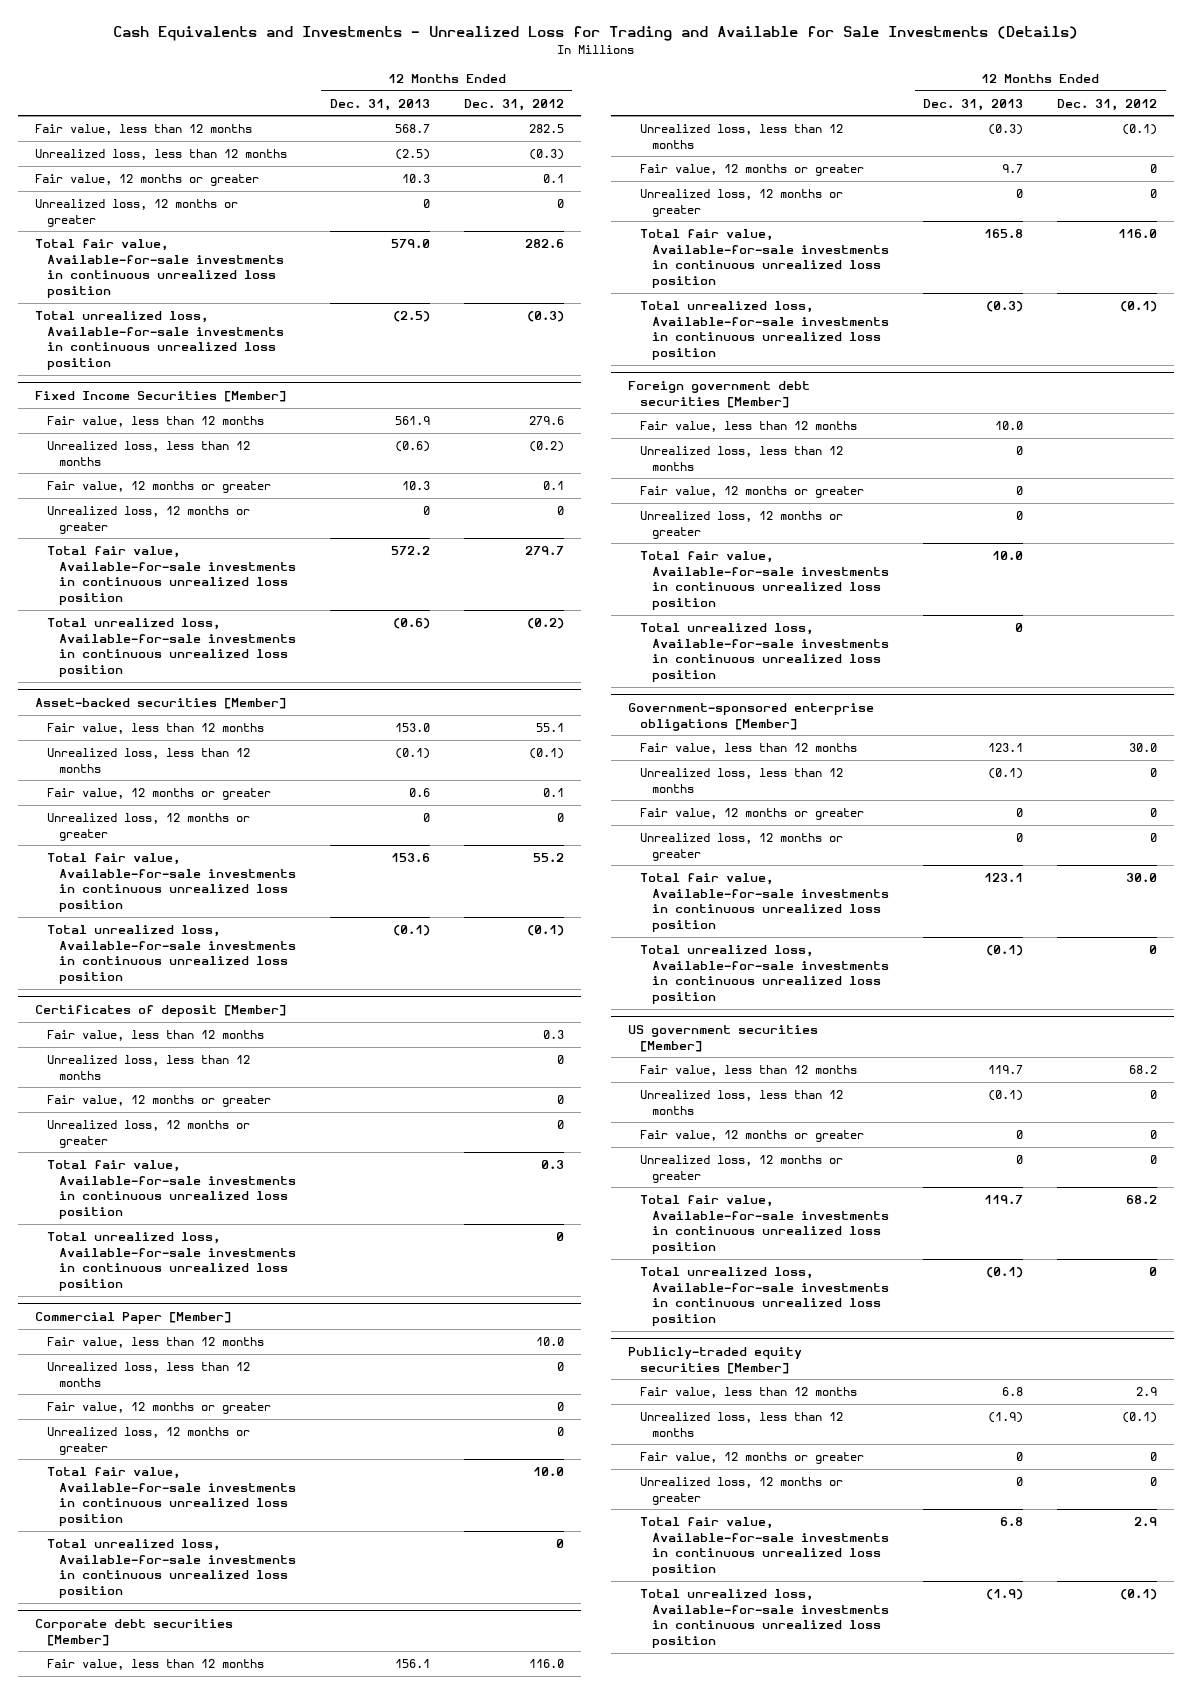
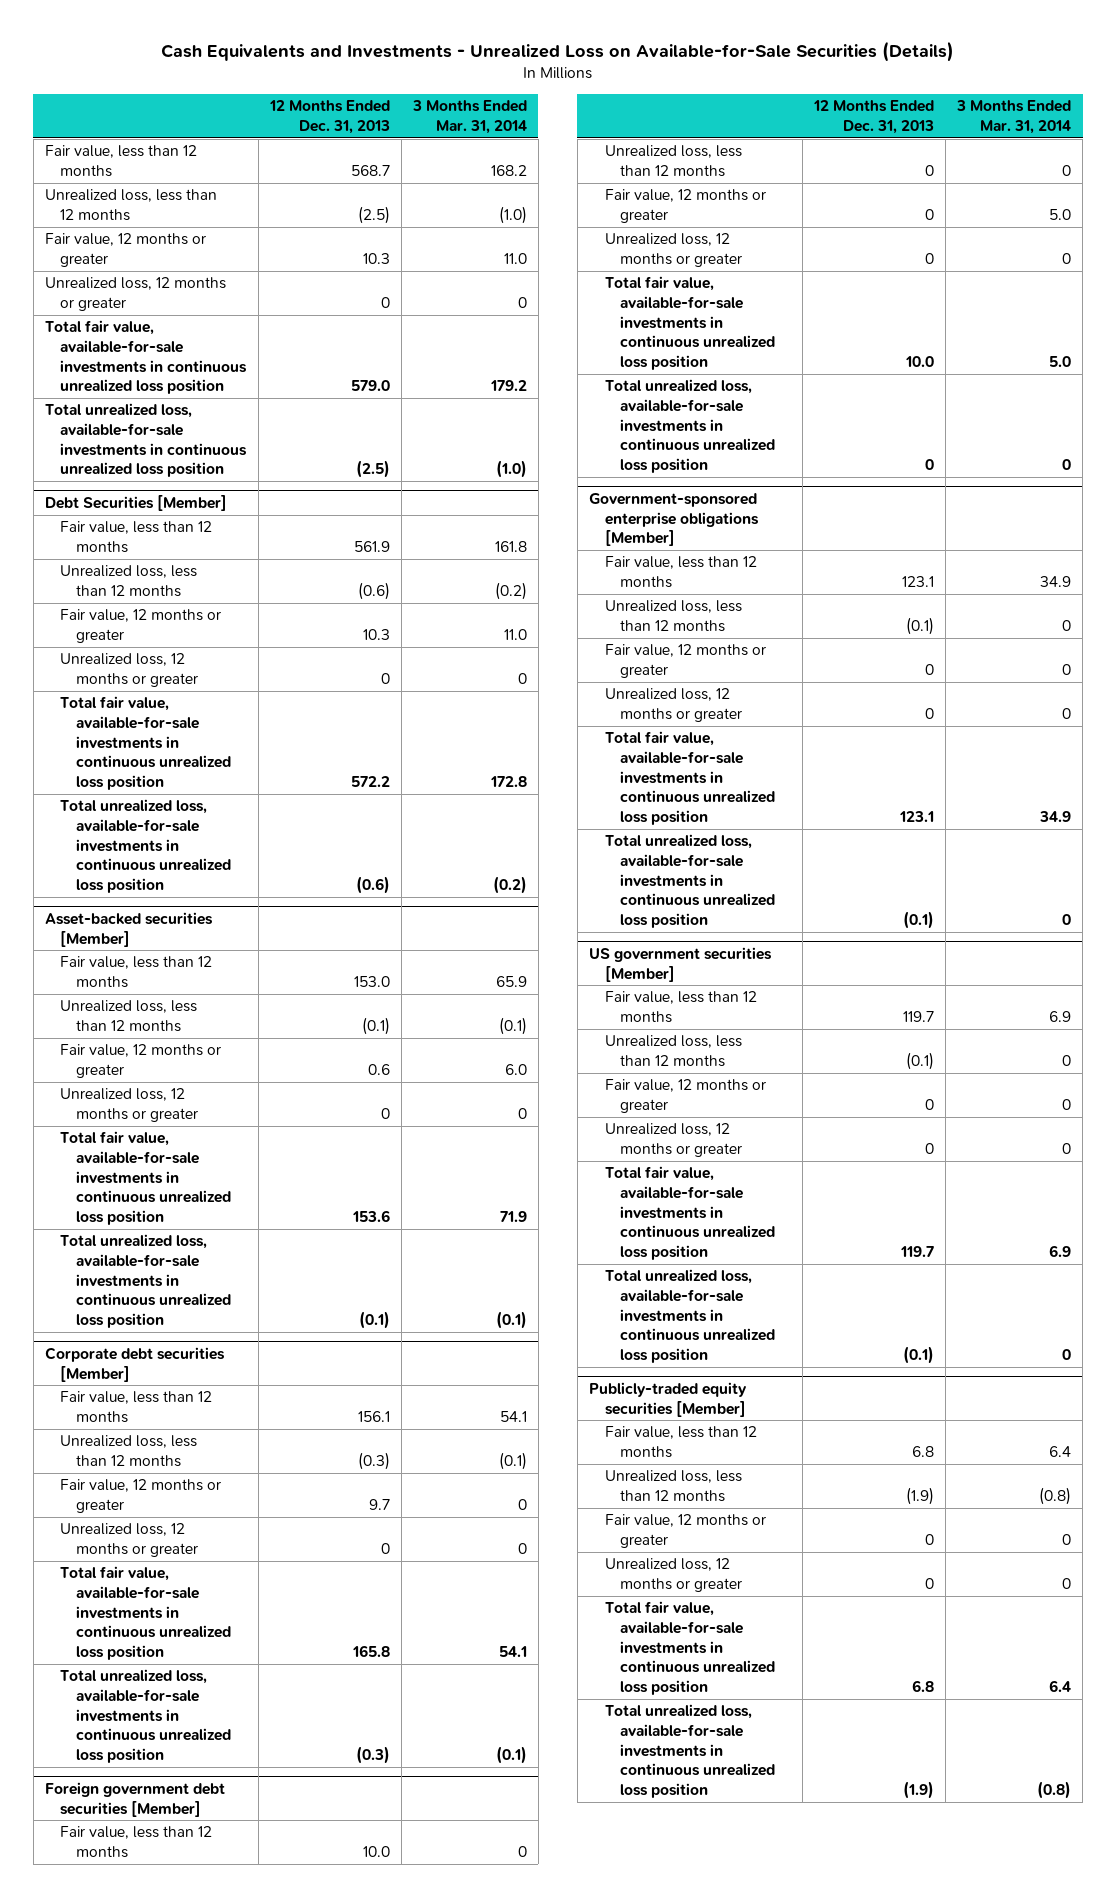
- Cash Equivalents and Investments - Unrealized Loss for Trading and Available for Sale Investments (Details)
+ Cash Equivalents and Investments - Unrealized Loss on Available-for-Sale Securities (Details)
- | 12 Months Ended Dec. 31, 2013 | 12 Months Ended Dec. 31, 2012
+ | 12 Months Ended Dec. 31, 2013 | 3 Months Ended Mar. 31, 2014
- Total fair value, Available-for-sale investments in continuous unrealized loss position | 579.0 | 282.6
- Total unrealized loss, Available-for-sale investments in continuous unrealized loss position | (2.5) | (0.3)
- Fixed Income Securities [Member]
+ Total fair value, available-for-sale investments in continuous unrealized loss position | 579.0 | 179.2
+ Total unrealized loss, available-for-sale investments in continuous unrealized loss position | (2.5) | (1.0)
+ Debt Securities [Member]
- Total fair value, Available-for-sale investments in continuous unrealized loss position | 572.2 | 279.7
- Total unrealized loss, Available-for-sale investments in continuous unrealized loss position | (0.6) | (0.2)
+ Total fair value, available-for-sale investments in continuous unrealized loss position | 572.2 | 172.8
+ Total unrealized loss, available-for-sale investments in continuous unrealized loss position | (0.6) | (0.2)
@ Asset-backed securities [Member]
- Total fair value, Available-for-sale investments in continuous unrealized loss position | 153.6 | 55.2
- Total unrealized loss, Available-for-sale investments in continuous unrealized loss position | (0.1) | (0.1)
- Certificates of deposit [Member]
- Fair value, less than 12 months | | 0.3
- Unrealized loss, less than 12 months | | 0
- Fair value, 12 months or greater | | 0
- Unrealized loss, 12 months or greater | | 0
- Total fair value, Available-for-sale investments in continuous unrealized loss position | | 0.3
- Total unrealized loss, Available-for-sale investments in continuous unrealized loss position | | 0
- Commercial Paper [Member]
- Fair value, less than 12 months | | 10.0
- Unrealized loss, less than 12 months | | 0
- Fair value, 12 months or greater | | 0
- Unrealized loss, 12 months or greater | | 0
- Total fair value, Available-for-sale investments in continuous unrealized loss position | | 10.0
- Total unrealized loss, Available-for-sale investments in continuous unrealized loss position | | 0
@ Asset-backed securities [Member]
+ Total fair value, available-for-sale investments in continuous unrealized loss position | 153.6 | 71.9
+ Total unrealized loss, available-for-sale investments in continuous unrealized loss position | (0.1) | (0.1)
@ Corporate debt securities [Member]
- Total fair value, Available-for-sale investments in continuous unrealized loss position | 165.8 | 116.0
- Total unrealized loss, Available-for-sale investments in continuous unrealized loss position | (0.3) | (0.1)
+ Total fair value, available-for-sale investments in continuous unrealized loss position | 165.8 | 54.1
+ Total unrealized loss, available-for-sale investments in continuous unrealized loss position | (0.3) | (0.1)
@ Foreign government debt securities [Member]
- Total fair value, Available-for-sale investments in continuous unrealized loss position | 10.0 |
- Total unrealized loss, Available-for-sale investments in continuous unrealized loss position | 0 |
+ Total fair value, available-for-sale investments in continuous unrealized loss position | 10.0 | 5.0
+ Total unrealized loss, available-for-sale investments in continuous unrealized loss position | 0 | 0
@ Government-sponsored enterprise obligations [Member]
- Total fair value, Available-for-sale investments in continuous unrealized loss position | 123.1 | 30.0
- Total unrealized loss, Available-for-sale investments in continuous unrealized loss position | (0.1) | 0
+ Total fair value, available-for-sale investments in continuous unrealized loss position | 123.1 | 34.9
+ Total unrealized loss, available-for-sale investments in continuous unrealized loss position | (0.1) | 0
@ US government securities [Member]
- Total fair value, Available-for-sale investments in continuous unrealized loss position | 119.7 | 68.2
- Total unrealized loss, Available-for-sale investments in continuous unrealized loss position | (0.1) | 0
+ Total fair value, available-for-sale investments in continuous unrealized loss position | 119.7 | 6.9
+ Total unrealized loss, available-for-sale investments in continuous unrealized loss position | (0.1) | 0
@ Publicly-traded equity securities [Member]
- Total fair value, Available-for-sale investments in continuous unrealized loss position | 6.8 | 2.9
- Total unrealized loss, Available-for-sale investments in continuous unrealized loss position | (1.9) | (0.1)
+ Total fair value, available-for-sale investments in continuous unrealized loss position | 6.8 | 6.4
+ Total unrealized loss, available-for-sale investments in continuous unrealized loss position | (1.9) | (0.8)

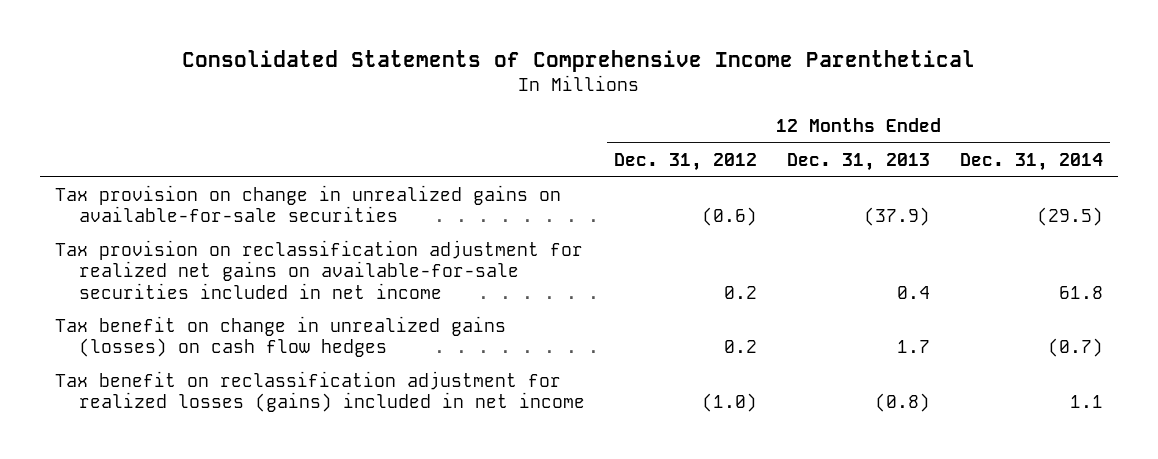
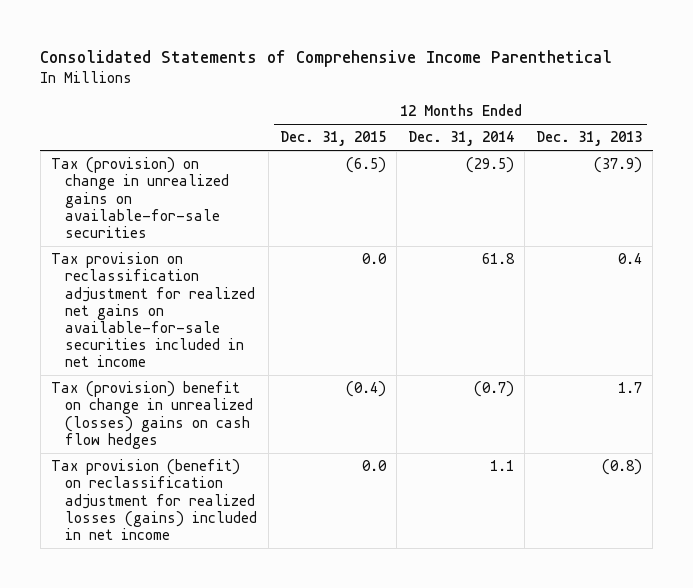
- | 12 Months Ended Dec. 31, 2012 | 12 Months Ended Dec. 31, 2013 | 12 Months Ended Dec. 31, 2014
+ | 12 Months Ended Dec. 31, 2015 | 12 Months Ended Dec. 31, 2014 | 12 Months Ended Dec. 31, 2013
- Tax provision on change in unrealized gains on available-for-sale securities | (0.6) | (37.9) | (29.5)
+ Tax (provision) on change in unrealized gains on available-for-sale securities | (6.5) | (29.5) | (37.9)
- Tax benefit on change in unrealized gains (losses) on cash flow hedges | 0.2 | 1.7 | (0.7)
- Tax benefit on reclassification adjustment for realized losses (gains) included in net income | (1.0) | (0.8) | 1.1
+ Tax (provision) benefit on change in unrealized (losses) gains on cash flow hedges | (0.4) | (0.7) | 1.7
+ Tax provision (benefit) on reclassification adjustment for realized losses (gains) included in net income | 0.0 | 1.1 | (0.8)

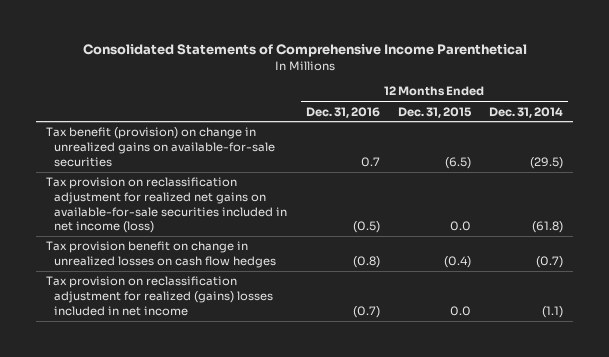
- | 12 Months Ended Dec. 31, 2015 | 12 Months Ended Dec. 31, 2014 | 12 Months Ended Dec. 31, 2013
+ | 12 Months Ended Dec. 31, 2016 | 12 Months Ended Dec. 31, 2015 | 12 Months Ended Dec. 31, 2014
- Tax (provision) on change in unrealized gains on available-for-sale securities | (6.5) | (29.5) | (37.9)
- Tax provision on reclassification adjustment for realized net gains on available-for-sale securities included in net income | 0.0 | 61.8 | 0.4
- Tax (provision) benefit on change in unrealized (losses) gains on cash flow hedges | (0.4) | (0.7) | 1.7
- Tax provision (benefit) on reclassification adjustment for realized losses (gains) included in net income | 0.0 | 1.1 | (0.8)
+ Tax benefit (provision) on change in unrealized gains on available-for-sale securities | 0.7 | (6.5) | (29.5)
+ Tax provision on reclassification adjustment for realized net gains on available-for-sale securities included in net income (loss) | (0.5) | 0.0 | (61.8)
+ Tax provision benefit on change in unrealized losses on cash flow hedges | (0.8) | (0.4) | (0.7)
+ Tax provision on reclassification adjustment for realized (gains) losses included in net income | (0.7) | 0.0 | (1.1)

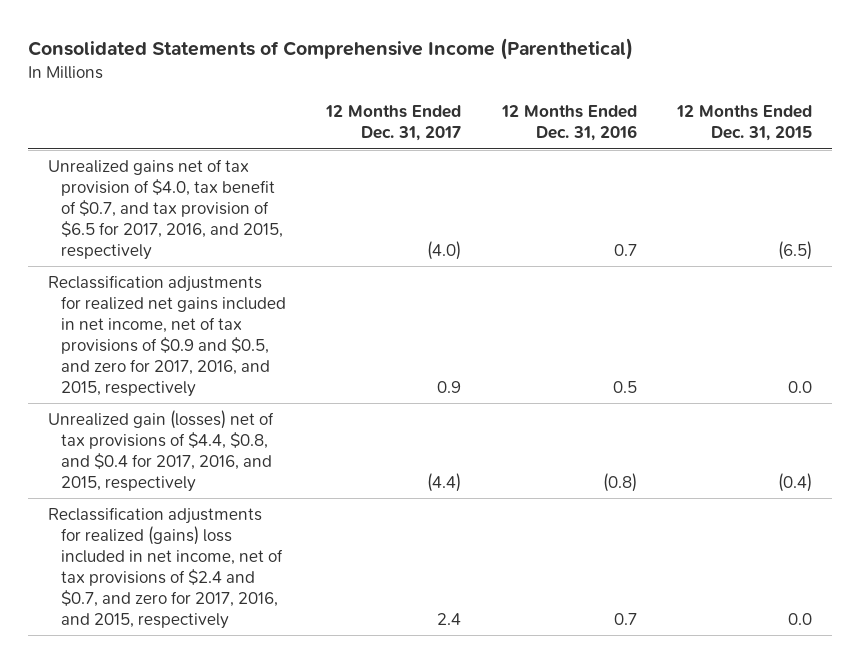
- Consolidated Statements of Comprehensive Income Parenthetical
+ Consolidated Statements of Comprehensive Income (Parenthetical)
- | 12 Months Ended Dec. 31, 2016 | 12 Months Ended Dec. 31, 2015 | 12 Months Ended Dec. 31, 2014
+ | 12 Months Ended Dec. 31, 2017 | 12 Months Ended Dec. 31, 2016 | 12 Months Ended Dec. 31, 2015
- Tax benefit (provision) on change in unrealized gains on available-for-sale securities | 0.7 | (6.5) | (29.5)
- Tax provision on reclassification adjustment for realized net gains on available-for-sale securities included in net income (loss) | (0.5) | 0.0 | (61.8)
- Tax provision benefit on change in unrealized losses on cash flow hedges | (0.8) | (0.4) | (0.7)
- Tax provision on reclassification adjustment for realized (gains) losses included in net income | (0.7) | 0.0 | (1.1)
+ Unrealized gains net of tax provision of $4.0, tax benefit of $0.7, and tax provision of $6.5 for 2017, 2016, and 2015, respectively | (4.0) | 0.7 | (6.5)
+ Reclassification adjustments for realized net gains included in net income, net of tax provisions of $0.9 and $0.5, and zero for 2017, 2016, and 2015, respectively | 0.9 | 0.5 | 0.0
+ Unrealized gain (losses) net of tax provisions of $4.4, $0.8, and $0.4 for 2017, 2016, and 2015, respectively | (4.4) | (0.8) | (0.4)
+ Reclassification adjustments for realized (gains) loss included in net income, net of tax provisions of $2.4 and $0.7, and zero for 2017, 2016, and 2015, respectively | 2.4 | 0.7 | 0.0

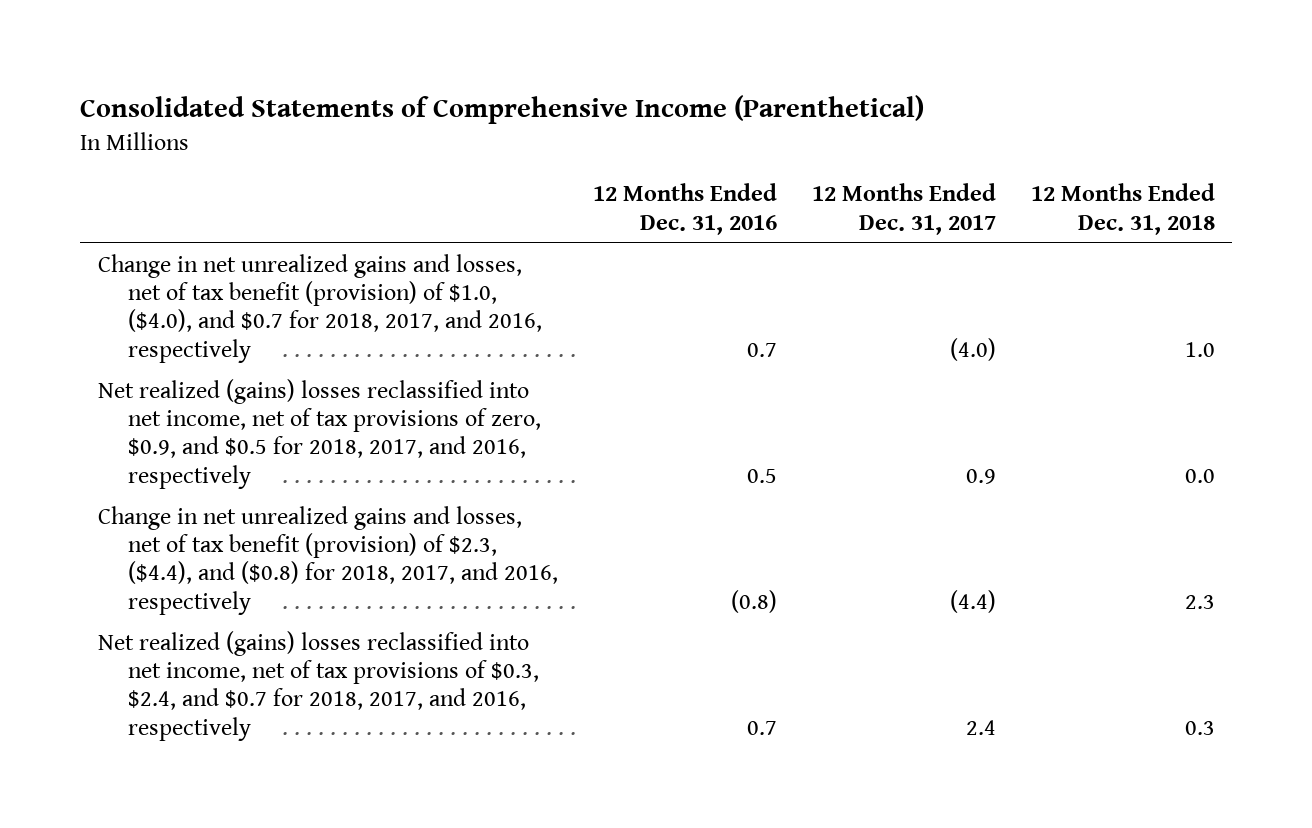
- | 12 Months Ended Dec. 31, 2017 | 12 Months Ended Dec. 31, 2016 | 12 Months Ended Dec. 31, 2015
+ | 12 Months Ended Dec. 31, 2016 | 12 Months Ended Dec. 31, 2017 | 12 Months Ended Dec. 31, 2018
- Unrealized gains net of tax provision of $4.0, tax benefit of $0.7, and tax provision of $6.5 for 2017, 2016, and 2015, respectively | (4.0) | 0.7 | (6.5)
- Reclassification adjustments for realized net gains included in net income, net of tax provisions of $0.9 and $0.5, and zero for 2017, 2016, and 2015, respectively | 0.9 | 0.5 | 0.0
- Unrealized gain (losses) net of tax provisions of $4.4, $0.8, and $0.4 for 2017, 2016, and 2015, respectively | (4.4) | (0.8) | (0.4)
- Reclassification adjustments for realized (gains) loss included in net income, net of tax provisions of $2.4 and $0.7, and zero for 2017, 2016, and 2015, respectively | 2.4 | 0.7 | 0.0
+ Change in net unrealized gains and losses, net of tax benefit (provision) of $1.0, ($4.0), and $0.7 for 2018, 2017, and 2016, respectively | 0.7 | (4.0) | 1.0
+ Net realized (gains) losses reclassified into net income, net of tax provisions of zero, $0.9, and $0.5 for 2018, 2017, and 2016, respectively | 0.5 | 0.9 | 0.0
+ Change in net unrealized gains and losses, net of tax benefit (provision) of $2.3, ($4.4), and ($0.8) for 2018, 2017, and 2016, respectively | (0.8) | (4.4) | 2.3
+ Net realized (gains) losses reclassified into net income, net of tax provisions of $0.3, $2.4, and $0.7 for 2018, 2017, and 2016, respectively | 0.7 | 2.4 | 0.3

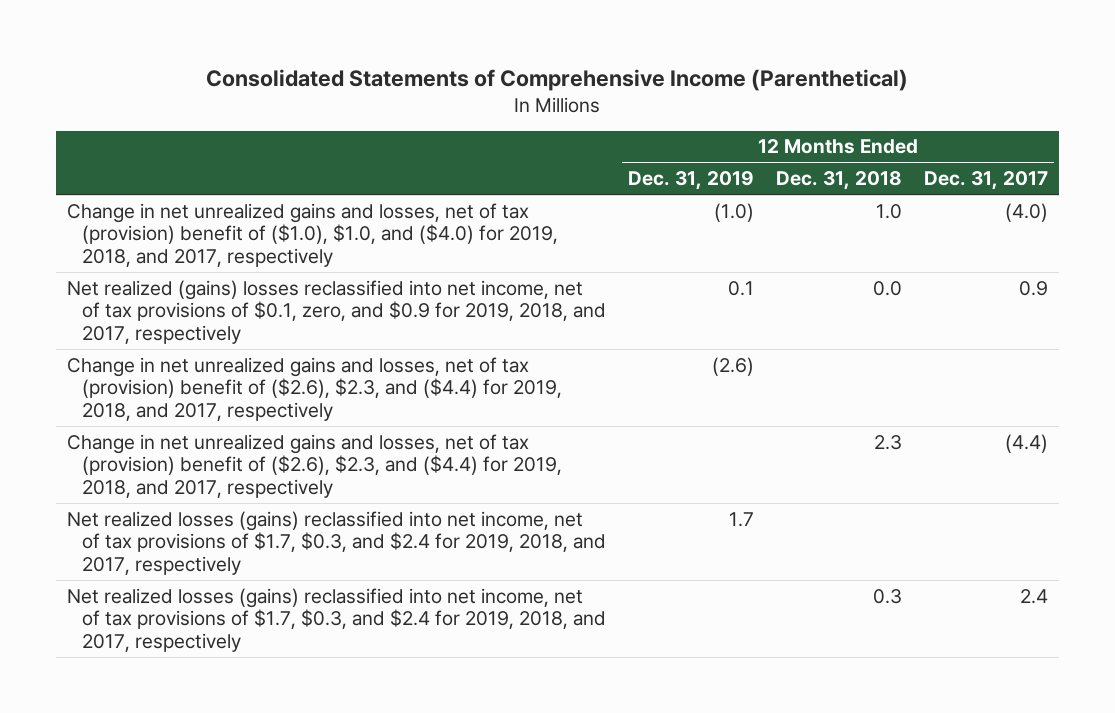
- | 12 Months Ended Dec. 31, 2016 | 12 Months Ended Dec. 31, 2017 | 12 Months Ended Dec. 31, 2018
+ | 12 Months Ended Dec. 31, 2019 | 12 Months Ended Dec. 31, 2018 | 12 Months Ended Dec. 31, 2017
- Change in net unrealized gains and losses, net of tax benefit (provision) of $1.0, ($4.0), and $0.7 for 2018, 2017, and 2016, respectively | 0.7 | (4.0) | 1.0
- Net realized (gains) losses reclassified into net income, net of tax provisions of zero, $0.9, and $0.5 for 2018, 2017, and 2016, respectively | 0.5 | 0.9 | 0.0
- Change in net unrealized gains and losses, net of tax benefit (provision) of $2.3, ($4.4), and ($0.8) for 2018, 2017, and 2016, respectively | (0.8) | (4.4) | 2.3
- Net realized (gains) losses reclassified into net income, net of tax provisions of $0.3, $2.4, and $0.7 for 2018, 2017, and 2016, respectively | 0.7 | 2.4 | 0.3
+ Change in net unrealized gains and losses, net of tax (provision) benefit of ($1.0), $1.0, and ($4.0) for 2019, 2018, and 2017, respectively | (1.0) | 1.0 | (4.0)
+ Net realized (gains) losses reclassified into net income, net of tax provisions of $0.1, zero, and $0.9 for 2019, 2018, and 2017, respectively | 0.1 | 0.0 | 0.9
+ Change in net unrealized gains and losses, net of tax (provision) benefit of ($2.6), $2.3, and ($4.4) for 2019, 2018, and 2017, respectively | (2.6) | |
+ Change in net unrealized gains and losses, net of tax (provision) benefit of ($2.6), $2.3, and ($4.4) for 2019, 2018, and 2017, respectively | | 2.3 | (4.4)
+ Net realized losses (gains) reclassified into net income, net of tax provisions of $1.7, $0.3, and $2.4 for 2019, 2018, and 2017, respectively | 1.7 | |
+ Net realized losses (gains) reclassified into net income, net of tax provisions of $1.7, $0.3, and $2.4 for 2019, 2018, and 2017, respectively | | 0.3 | 2.4

